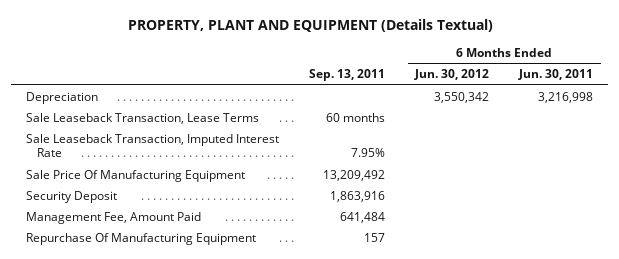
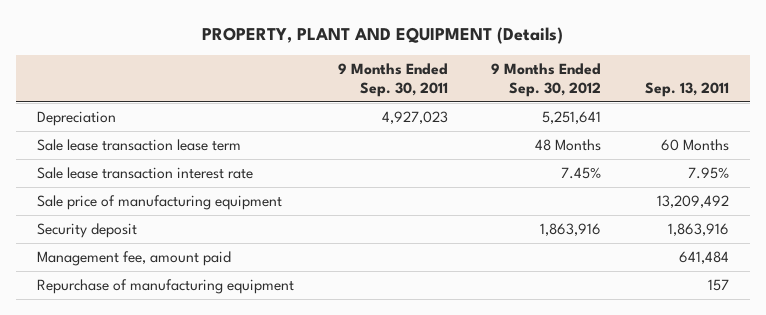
- PROPERTY, PLANT AND EQUIPMENT (Details Textual)
+ PROPERTY, PLANT AND EQUIPMENT (Details)
- | Sep. 13, 2011 | 6 Months Ended Jun. 30, 2012 | 6 Months Ended Jun. 30, 2011
+ | 9 Months Ended Sep. 30, 2011 | 9 Months Ended Sep. 30, 2012 | Sep. 13, 2011
- Sale Leaseback Transaction, Lease Terms | 60 months | |
- Sale Leaseback Transaction, Imputed Interest Rate | 7.95% | |
- Sale Price Of Manufacturing Equipment | 13,209,492 | |
- Security Deposit | 1,863,916 | |
- Management Fee, Amount Paid | 641,484 | |
- Repurchase Of Manufacturing Equipment | 157 | |
+ Sale lease transaction lease term | | 48 Months | 60 Months
+ Sale lease transaction interest rate | | 7.45% | 7.95%
+ Sale price of manufacturing equipment | | | 13,209,492
+ Security deposit | | 1,863,916 | 1,863,916
+ Management fee, amount paid | | | 641,484
+ Repurchase of manufacturing equipment | | | 157

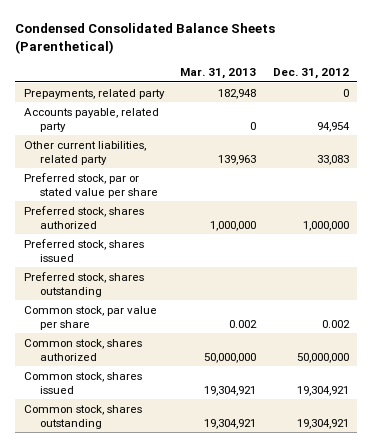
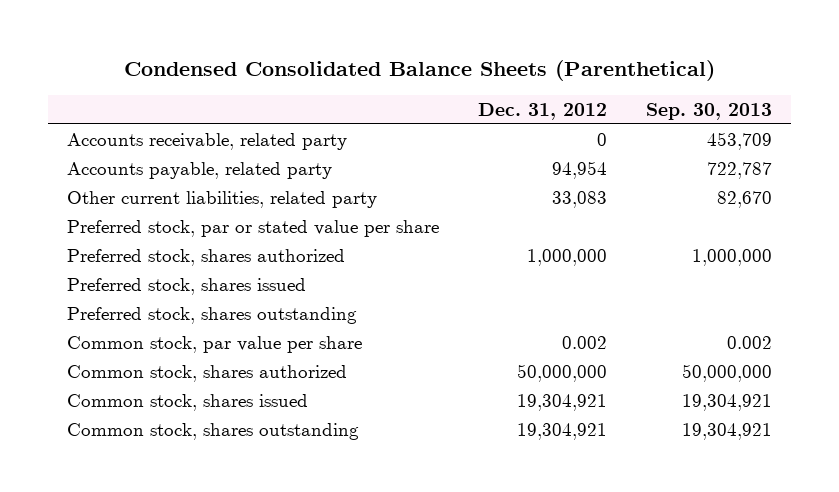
- | Mar. 31, 2013 | Dec. 31, 2012
+ | Dec. 31, 2012 | Sep. 30, 2013
- Prepayments, related party | 182,948 | 0
+ Accounts receivable, related party | 0 | 453,709

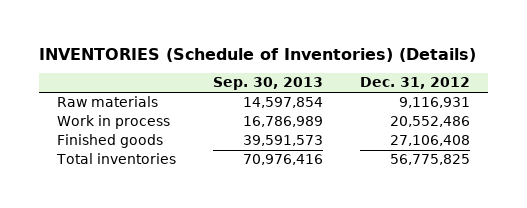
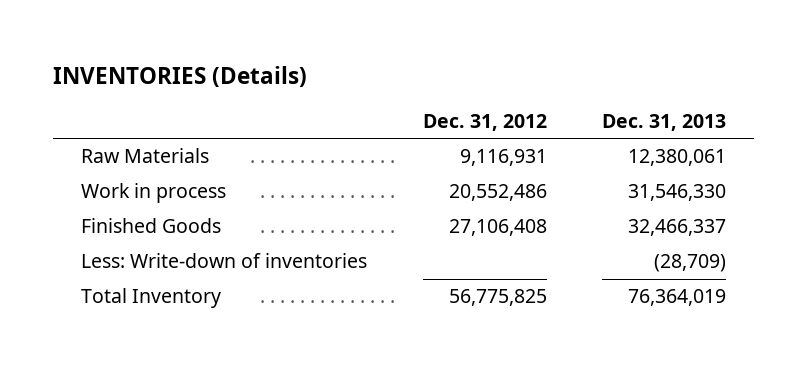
- INVENTORIES (Schedule of Inventories) (Details)
+ INVENTORIES (Details)
- | Sep. 30, 2013 | Dec. 31, 2012
+ | Dec. 31, 2012 | Dec. 31, 2013
- Raw materials | 14,597,854 | 9,116,931
+ Raw Materials | 9,116,931 | 12,380,061
- Finished goods | 39,591,573 | 27,106,408
- Total inventories | 70,976,416 | 56,775,825
+ Finished Goods | 27,106,408 | 32,466,337
+ Less: Write-down of inventories | | (28,709)
+ Total Inventory | 56,775,825 | 76,364,019

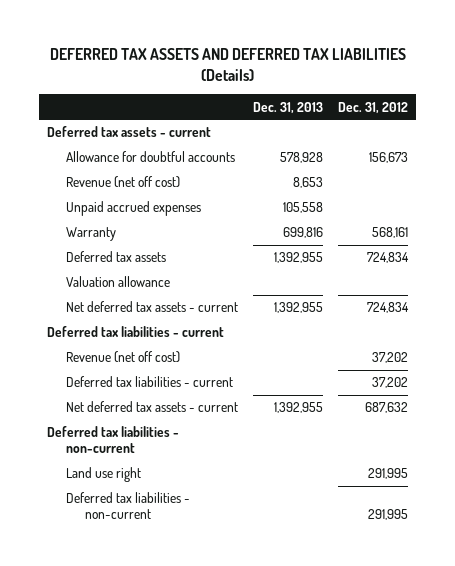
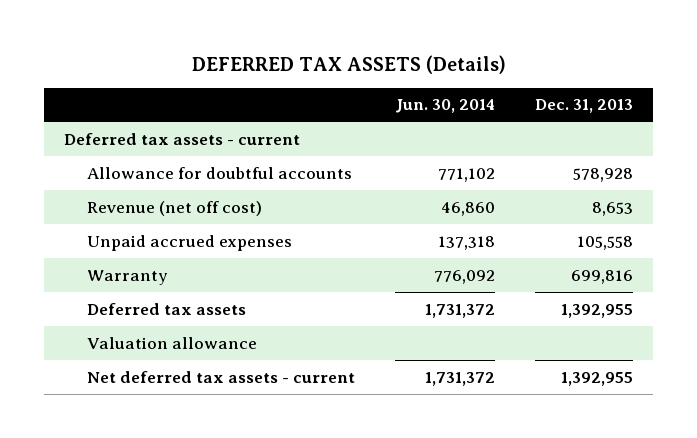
- DEFERRED TAX ASSETS AND DEFERRED TAX LIABILITIES (Details)
+ DEFERRED TAX ASSETS (Details)
- | Dec. 31, 2013 | Dec. 31, 2012
+ | Jun. 30, 2014 | Dec. 31, 2013
- Deferred tax liabilities - current
- Revenue (net off cost) | | 37,202
- Deferred tax liabilities - current | | 37,202
- Net deferred tax assets - current | 1,392,955 | 687,632
- Deferred tax liabilities - non-current
- Land use right | | 291,995
- Deferred tax liabilities - non-current | | 291,995

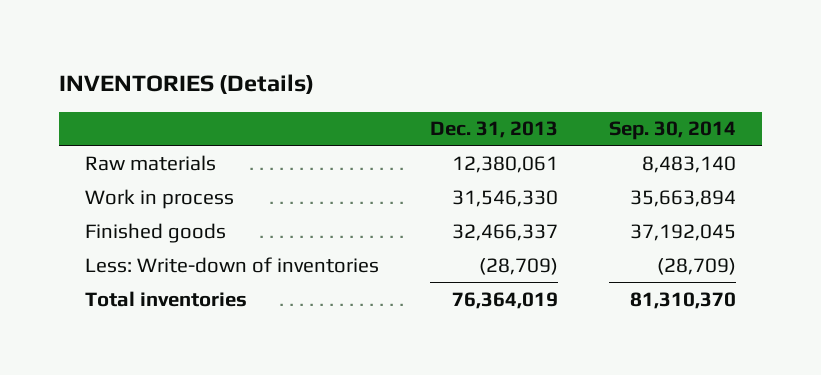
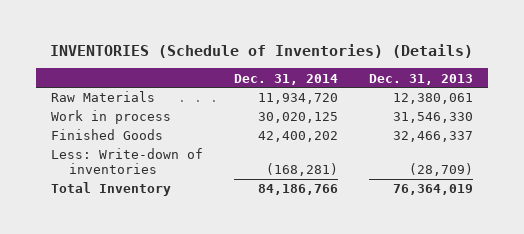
- INVENTORIES (Details)
+ INVENTORIES (Schedule of Inventories) (Details)
- | Dec. 31, 2013 | Sep. 30, 2014
+ | Dec. 31, 2014 | Dec. 31, 2013
- Raw materials | 12,380,061 | 8,483,140
+ Raw Materials | 11,934,720 | 12,380,061
- Finished goods | 32,466,337 | 37,192,045
+ Finished Goods | 42,400,202 | 32,466,337
- Total inventories | 76,364,019 | 81,310,370
+ Total Inventory | 84,186,766 | 76,364,019

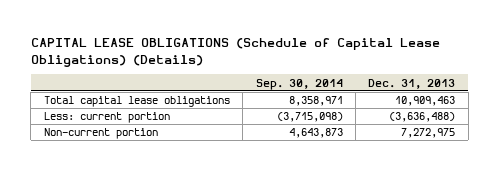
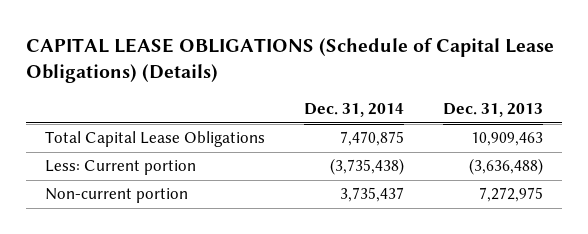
- | Sep. 30, 2014 | Dec. 31, 2013
+ | Dec. 31, 2014 | Dec. 31, 2013
- Total capital lease obligations | 8,358,971 | 10,909,463
- Less: current portion | (3,715,098) | (3,636,488)
+ Total Capital Lease Obligations | 7,470,875 | 10,909,463
+ Less: Current portion | (3,735,438) | (3,636,488)

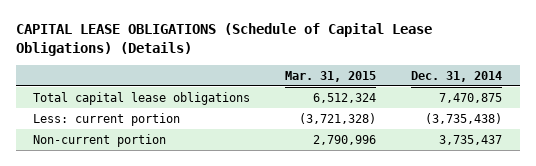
- | Dec. 31, 2014 | Dec. 31, 2013
+ | Mar. 31, 2015 | Dec. 31, 2014
- Total Capital Lease Obligations | 7,470,875 | 10,909,463
- Less: Current portion | (3,735,438) | (3,636,488)
+ Total capital lease obligations | 6,512,324 | 7,470,875
+ Less: current portion | (3,721,328) | (3,735,438)

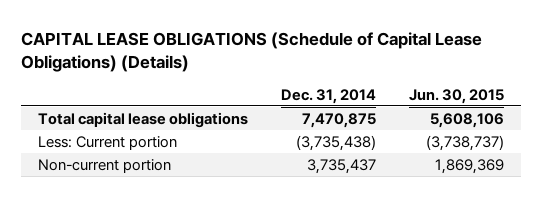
- | Mar. 31, 2015 | Dec. 31, 2014
+ | Dec. 31, 2014 | Jun. 30, 2015
- Less: current portion | (3,721,328) | (3,735,438)
+ Less: Current portion | (3,735,438) | (3,738,737)

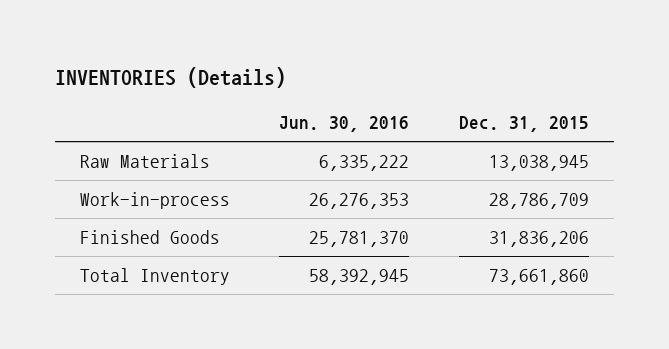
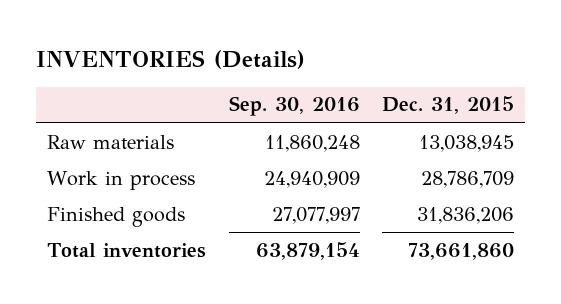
- | Jun. 30, 2016 | Dec. 31, 2015
+ | Sep. 30, 2016 | Dec. 31, 2015
- Raw Materials | 6,335,222 | 13,038,945
- Work-in-process | 26,276,353 | 28,786,709
- Finished Goods | 25,781,370 | 31,836,206
- Total Inventory | 58,392,945 | 73,661,860
+ Raw materials | 11,860,248 | 13,038,945
+ Work in process | 24,940,909 | 28,786,709
+ Finished goods | 27,077,997 | 31,836,206
+ Total inventories | 63,879,154 | 73,661,860

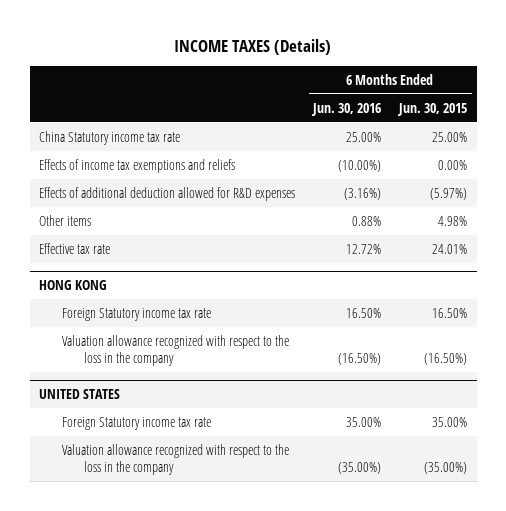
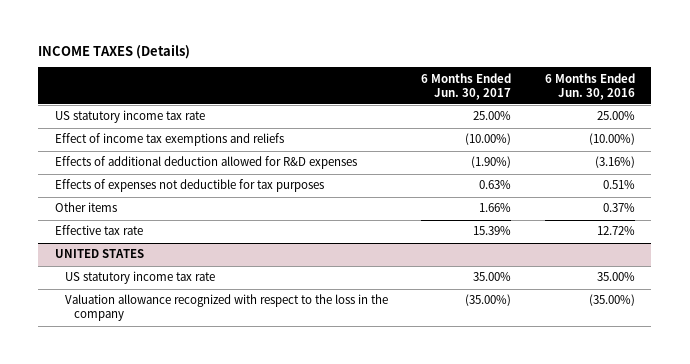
- | 6 Months Ended Jun. 30, 2016 | 6 Months Ended Jun. 30, 2015
+ | 6 Months Ended Jun. 30, 2017 | 6 Months Ended Jun. 30, 2016
- China Statutory income tax rate | 25.00% | 25.00%
- Effects of income tax exemptions and reliefs | (10.00%) | 0.00%
+ US statutory income tax rate | 25.00% | 25.00%
+ Effect of income tax exemptions and reliefs | (10.00%) | (10.00%)
- Other items | 0.88% | 4.98%
+ Effects of expenses not deductible for tax purposes | 0.63% | 0.51%
+ Other items | 1.66% | 0.37%
- HONG KONG
- Foreign Statutory income tax rate | 16.50% | 16.50%
- Valuation allowance recognized with respect to the loss in the company | (16.50%) | (16.50%)
@ UNITED STATES
- Foreign Statutory income tax rate | 35.00% | 35.00%
+ US statutory income tax rate | 35.00% | 35.00%

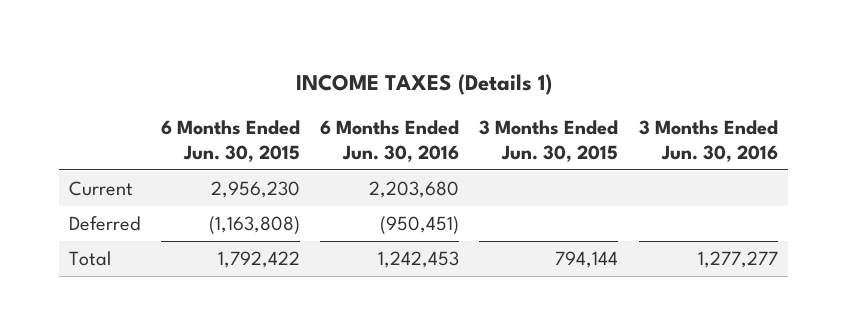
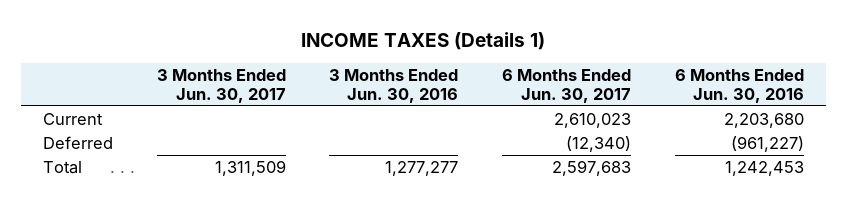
- | 6 Months Ended Jun. 30, 2015 | 6 Months Ended Jun. 30, 2016 | 3 Months Ended Jun. 30, 2015 | 3 Months Ended Jun. 30, 2016
+ | 3 Months Ended Jun. 30, 2017 | 3 Months Ended Jun. 30, 2016 | 6 Months Ended Jun. 30, 2017 | 6 Months Ended Jun. 30, 2016
- Deferred | (1,163,808) | (950,451) | |
+ Deferred | | | (12,340) | (961,227)

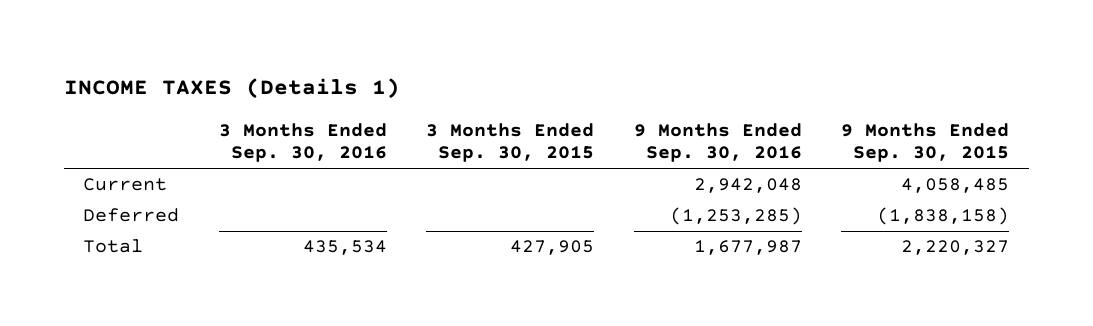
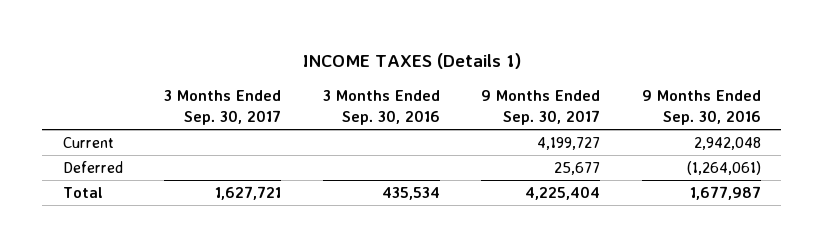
- | 3 Months Ended Sep. 30, 2016 | 3 Months Ended Sep. 30, 2015 | 9 Months Ended Sep. 30, 2016 | 9 Months Ended Sep. 30, 2015
+ | 3 Months Ended Sep. 30, 2017 | 3 Months Ended Sep. 30, 2016 | 9 Months Ended Sep. 30, 2017 | 9 Months Ended Sep. 30, 2016
- Deferred | | | (1,253,285) | (1,838,158)
+ Deferred | | | 25,677 | (1,264,061)

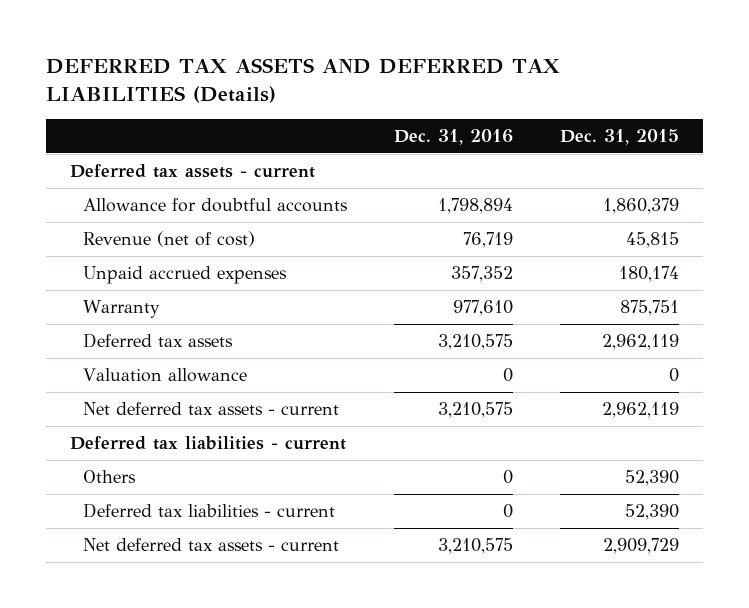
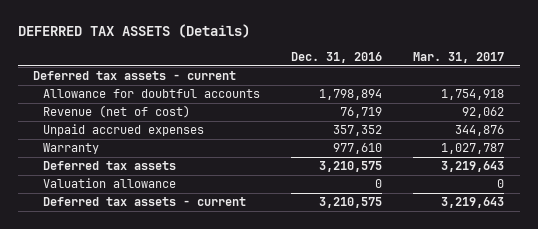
- DEFERRED TAX ASSETS AND DEFERRED TAX LIABILITIES (Details)
+ DEFERRED TAX ASSETS (Details)
- | Dec. 31, 2016 | Dec. 31, 2015
+ | Dec. 31, 2016 | Mar. 31, 2017
- Net deferred tax assets - current | 3,210,575 | 2,962,119
- Deferred tax liabilities - current
- Others | 0 | 52,390
- Deferred tax liabilities - current | 0 | 52,390
- Net deferred tax assets - current | 3,210,575 | 2,909,729
+ Deferred tax assets - current | 3,210,575 | 3,219,643

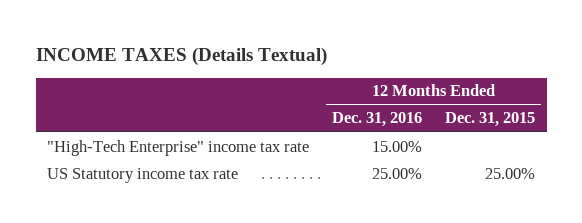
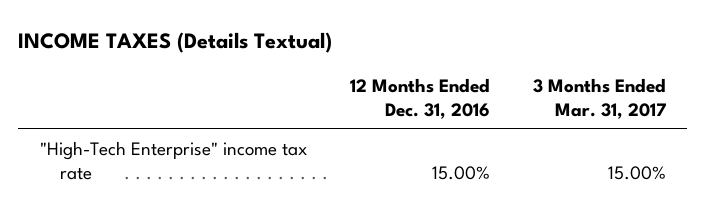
- | 12 Months Ended Dec. 31, 2016 | 12 Months Ended Dec. 31, 2015
+ | 12 Months Ended Dec. 31, 2016 | 3 Months Ended Mar. 31, 2017
- US Statutory income tax rate | 25.00% | 25.00%

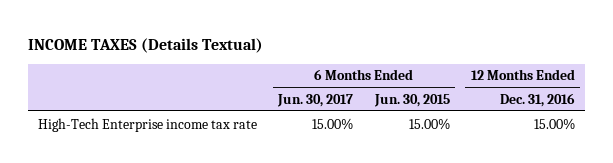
- | 12 Months Ended Dec. 31, 2016 | 3 Months Ended Mar. 31, 2017
+ | 6 Months Ended Jun. 30, 2017 | 6 Months Ended Jun. 30, 2015 | 12 Months Ended Dec. 31, 2016
- "High-Tech Enterprise" income tax rate | 15.00% | 15.00%
+ High-Tech Enterprise income tax rate | 15.00% | 15.00% | 15.00%

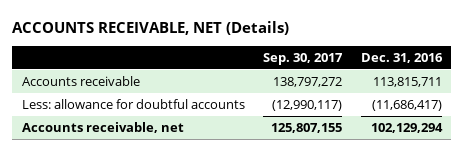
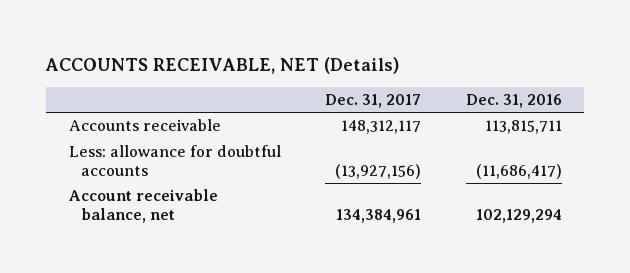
- | Sep. 30, 2017 | Dec. 31, 2016
+ | Dec. 31, 2017 | Dec. 31, 2016
- Accounts receivable, net | 125,807,155 | 102,129,294
+ Account receivable balance, net | 134,384,961 | 102,129,294

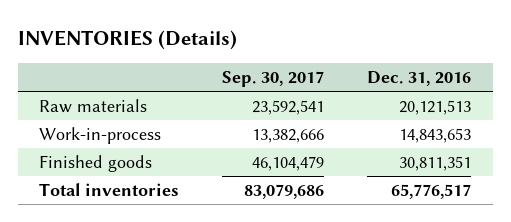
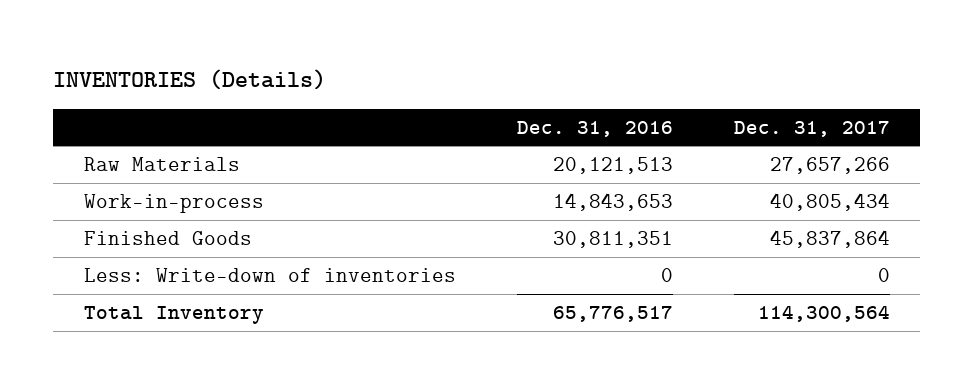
- | Sep. 30, 2017 | Dec. 31, 2016
+ | Dec. 31, 2016 | Dec. 31, 2017
- Raw materials | 23,592,541 | 20,121,513
+ Raw Materials | 20,121,513 | 27,657,266
- Finished goods | 46,104,479 | 30,811,351
- Total inventories | 83,079,686 | 65,776,517
+ Finished Goods | 30,811,351 | 45,837,864
+ Less: Write-down of inventories | 0 | 0
+ Total Inventory | 65,776,517 | 114,300,564

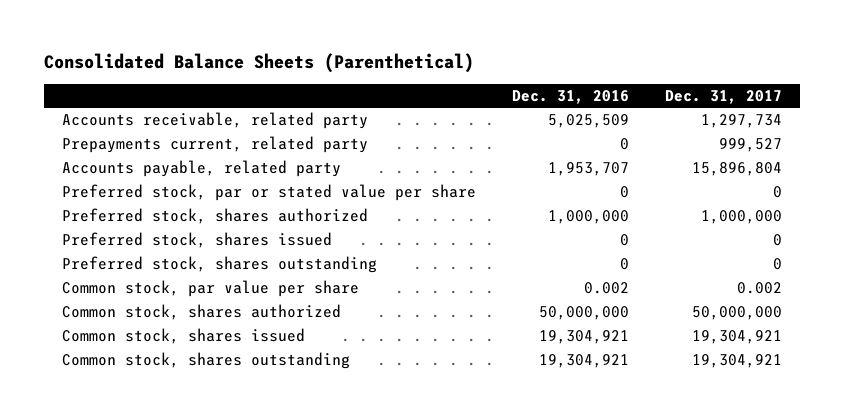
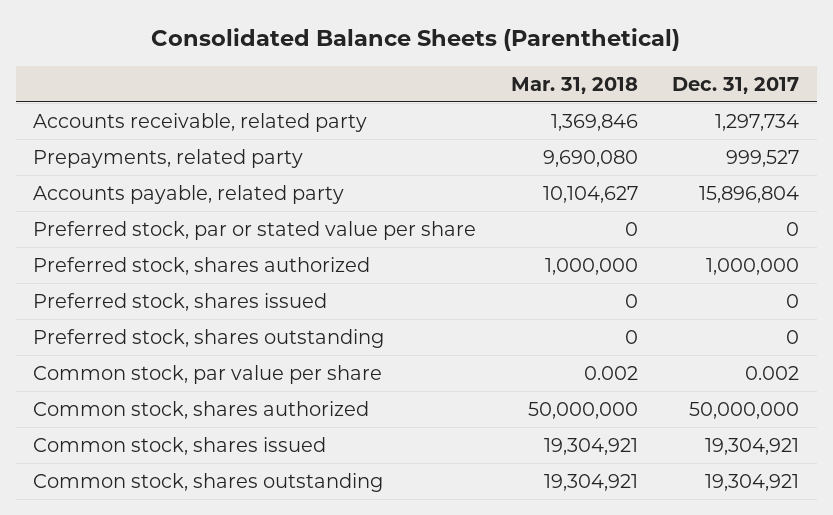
- | Dec. 31, 2016 | Dec. 31, 2017
+ | Mar. 31, 2018 | Dec. 31, 2017
- Prepayments current, related party | 0 | 999,527
+ Prepayments, related party | 9,690,080 | 999,527

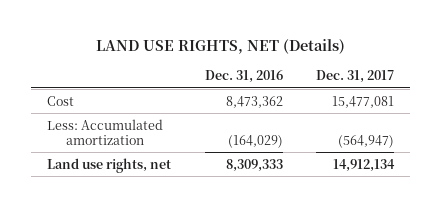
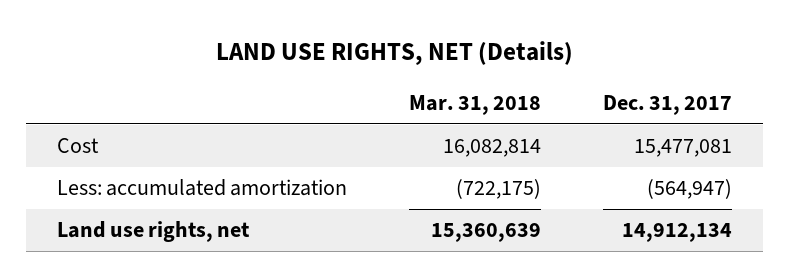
- | Dec. 31, 2016 | Dec. 31, 2017
+ | Mar. 31, 2018 | Dec. 31, 2017
- Less: Accumulated amortization | (164,029) | (564,947)
+ Less: accumulated amortization | (722,175) | (564,947)

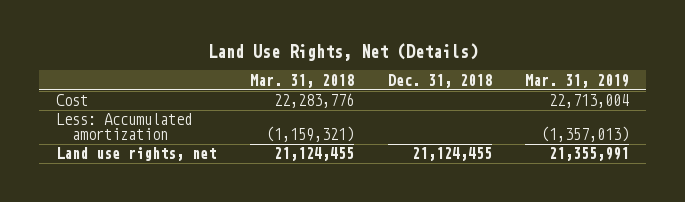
- LAND USE RIGHTS, NET (Details)
+ Land Use Rights, Net (Details)
- | Mar. 31, 2018 | Dec. 31, 2017
+ | Mar. 31, 2018 | Dec. 31, 2018 | Mar. 31, 2019
- Cost | 16,082,814 | 15,477,081
- Less: accumulated amortization | (722,175) | (564,947)
- Land use rights, net | 15,360,639 | 14,912,134
+ Cost | 22,283,776 | | 22,713,004
+ Less: Accumulated amortization | (1,159,321) | | (1,357,013)
+ Land use rights, net | 21,124,455 | 21,124,455 | 21,355,991

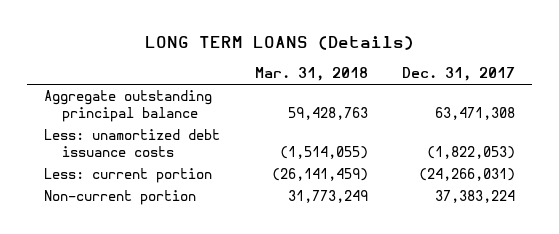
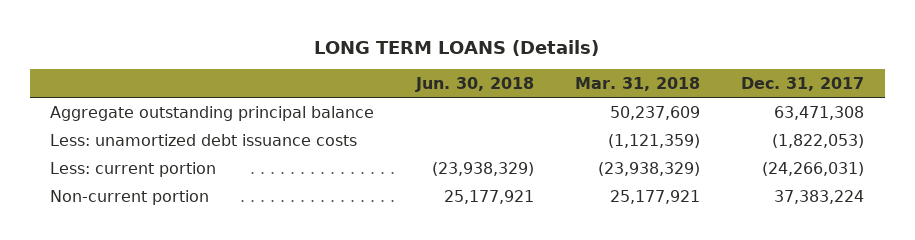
- | Mar. 31, 2018 | Dec. 31, 2017
+ | Jun. 30, 2018 | Mar. 31, 2018 | Dec. 31, 2017
- Aggregate outstanding principal balance | 59,428,763 | 63,471,308
- Less: unamortized debt issuance costs | (1,514,055) | (1,822,053)
- Less: current portion | (26,141,459) | (24,266,031)
- Non-current portion | 31,773,249 | 37,383,224
+ Aggregate outstanding principal balance | | 50,237,609 | 63,471,308
+ Less: unamortized debt issuance costs | | (1,121,359) | (1,822,053)
+ Less: current portion | (23,938,329) | (23,938,329) | (24,266,031)
+ Non-current portion | 25,177,921 | 25,177,921 | 37,383,224

